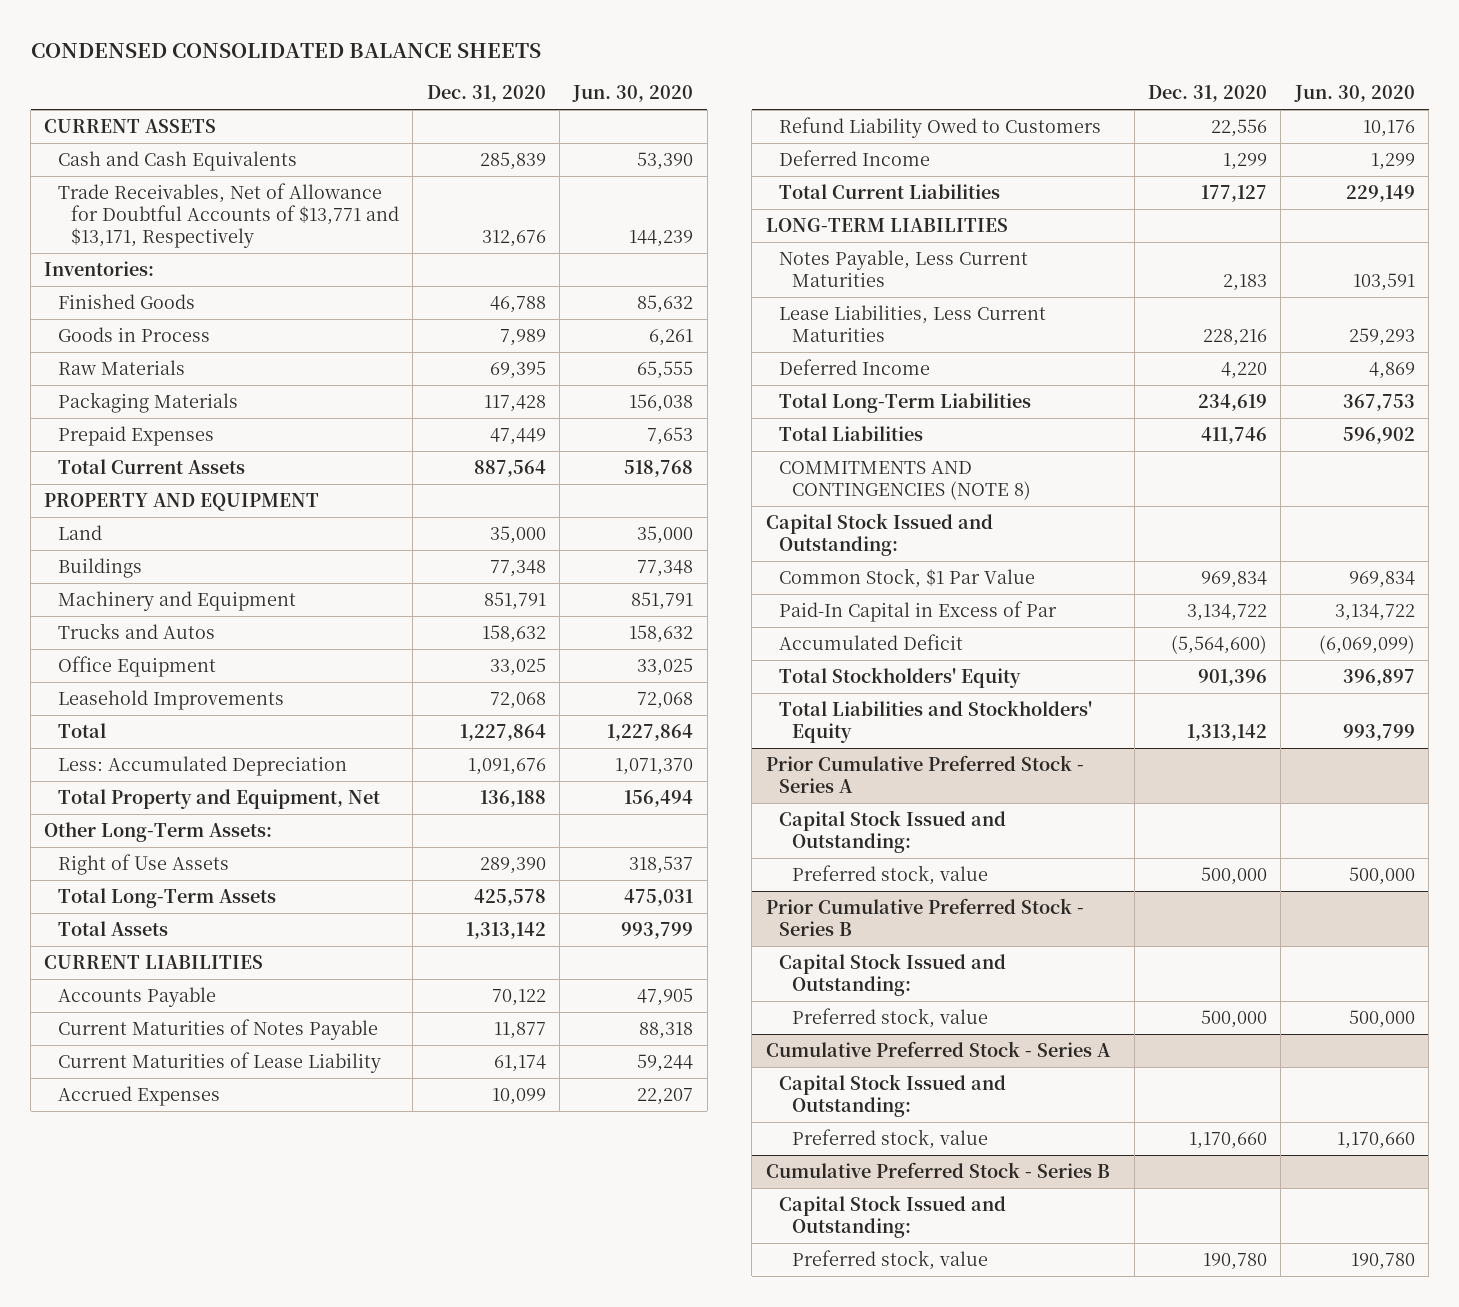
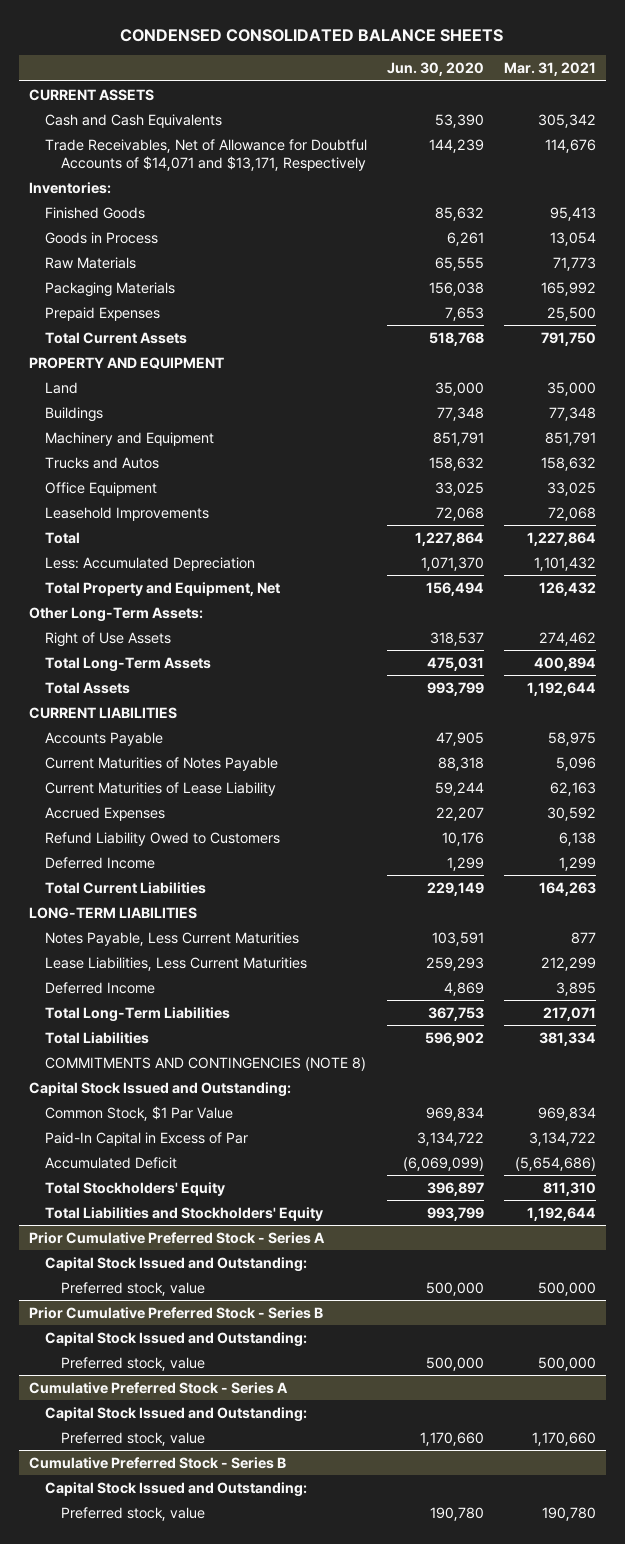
- | Dec. 31, 2020 | Jun. 30, 2020
+ | Jun. 30, 2020 | Mar. 31, 2021
- Trade Receivables, Net of Allowance for Doubtful Accounts of $13,771 and $13,171, Respectively | 312,676 | 144,239
+ Trade Receivables, Net of Allowance for Doubtful Accounts of $14,071 and $13,171, Respectively | 144,239 | 114,676

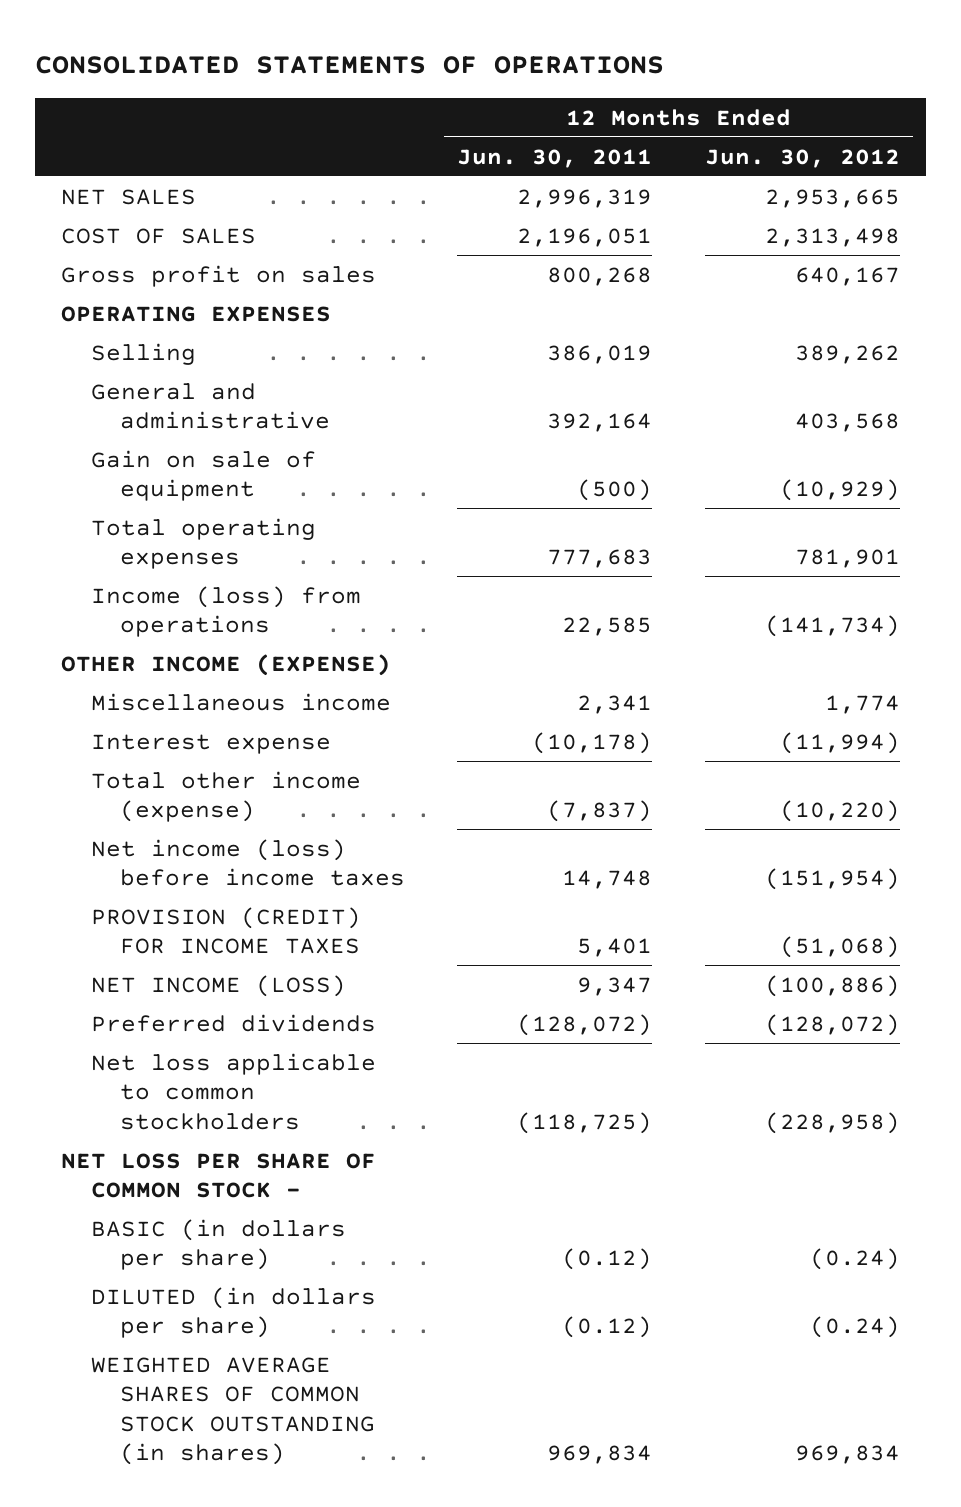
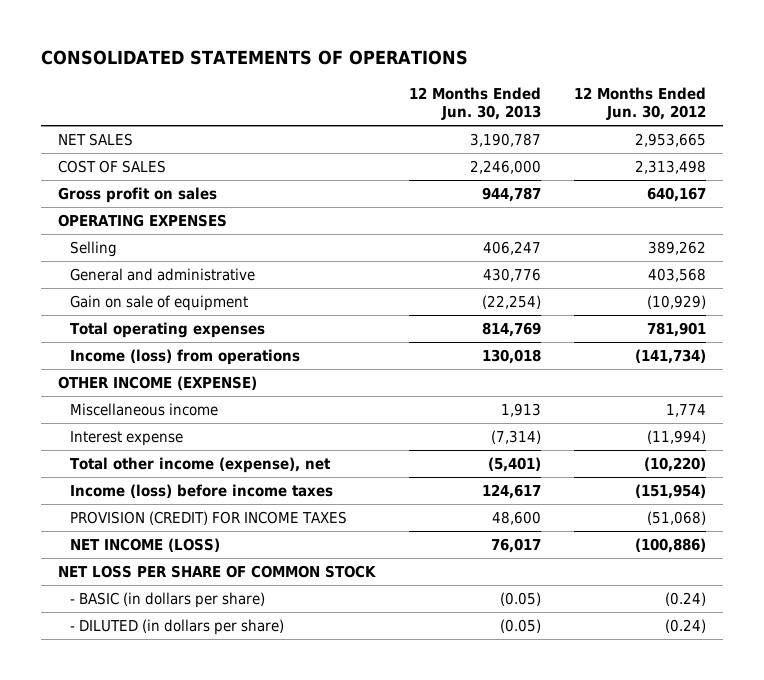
- | 12 Months Ended Jun. 30, 2011 | 12 Months Ended Jun. 30, 2012
+ | 12 Months Ended Jun. 30, 2013 | 12 Months Ended Jun. 30, 2012
- Total other income (expense) | (7,837) | (10,220)
- Net income (loss) before income taxes | 14,748 | (151,954)
+ Total other income (expense), net | (5,401) | (10,220)
+ Income (loss) before income taxes | 124,617 | (151,954)
- Preferred dividends | (128,072) | (128,072)
- Net loss applicable to common stockholders | (118,725) | (228,958)
- NET LOSS PER SHARE OF COMMON STOCK -
- BASIC (in dollars per share) | (0.12) | (0.24)
- DILUTED (in dollars per share) | (0.12) | (0.24)
- WEIGHTED AVERAGE SHARES OF COMMON STOCK OUTSTANDING (in shares) | 969,834 | 969,834
+ NET LOSS PER SHARE OF COMMON STOCK
+ - BASIC (in dollars per share) | (0.05) | (0.24)
+ - DILUTED (in dollars per share) | (0.05) | (0.24)

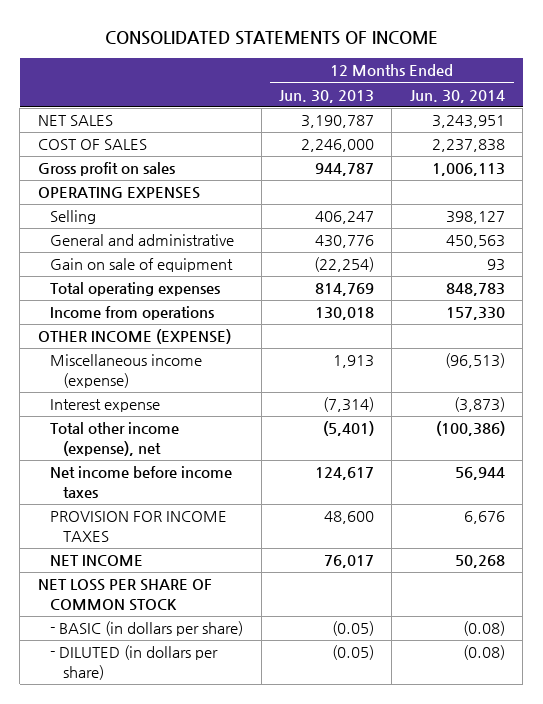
- CONSOLIDATED STATEMENTS OF OPERATIONS
+ CONSOLIDATED STATEMENTS OF INCOME
- | 12 Months Ended Jun. 30, 2013 | 12 Months Ended Jun. 30, 2012
+ | 12 Months Ended Jun. 30, 2013 | 12 Months Ended Jun. 30, 2014
- Income (loss) from operations | 130,018 | (141,734)
+ Income from operations | 130,018 | 157,330
- Miscellaneous income | 1,913 | 1,774
+ Miscellaneous income (expense) | 1,913 | (96,513)
- Income (loss) before income taxes | 124,617 | (151,954)
- PROVISION (CREDIT) FOR INCOME TAXES | 48,600 | (51,068)
- NET INCOME (LOSS) | 76,017 | (100,886)
+ Net income before income taxes | 124,617 | 56,944
+ PROVISION FOR INCOME TAXES | 48,600 | 6,676
+ NET INCOME | 76,017 | 50,268

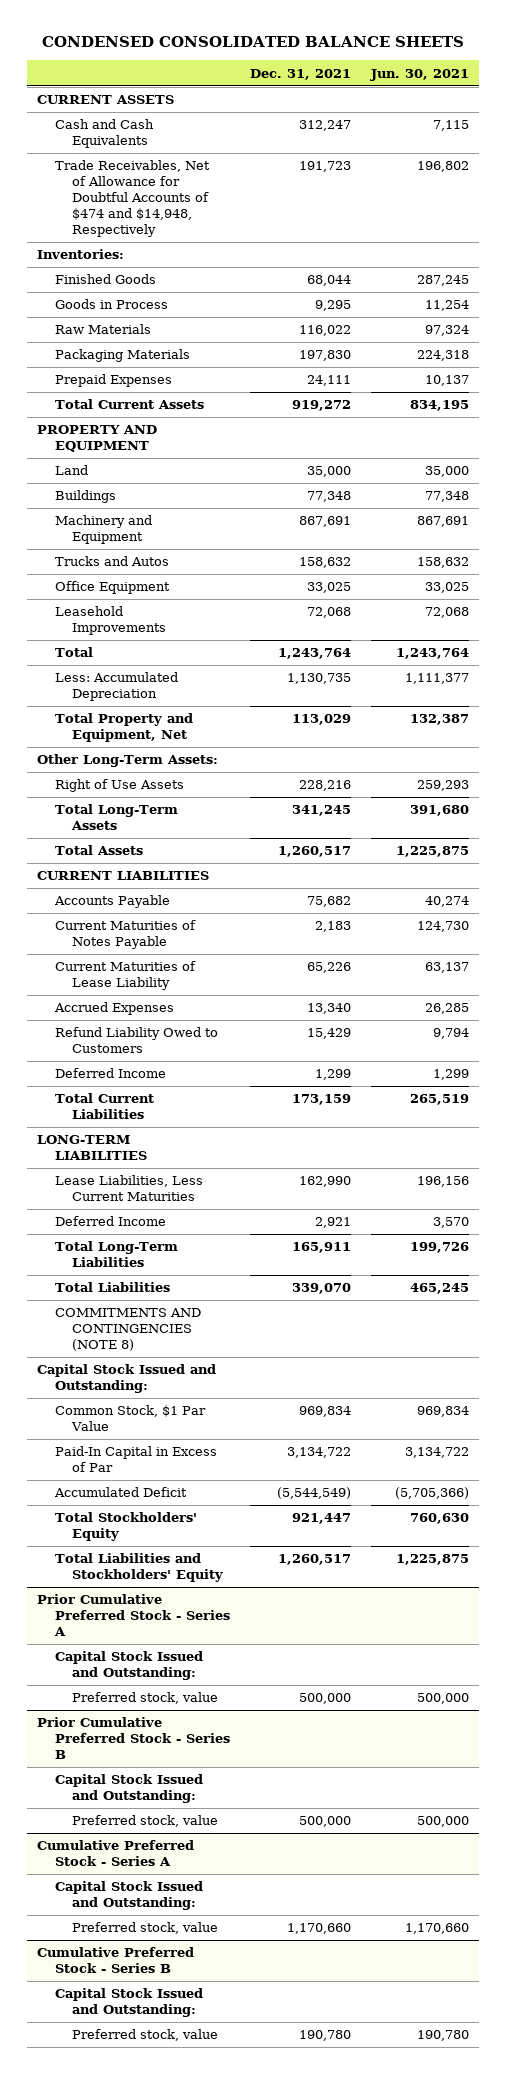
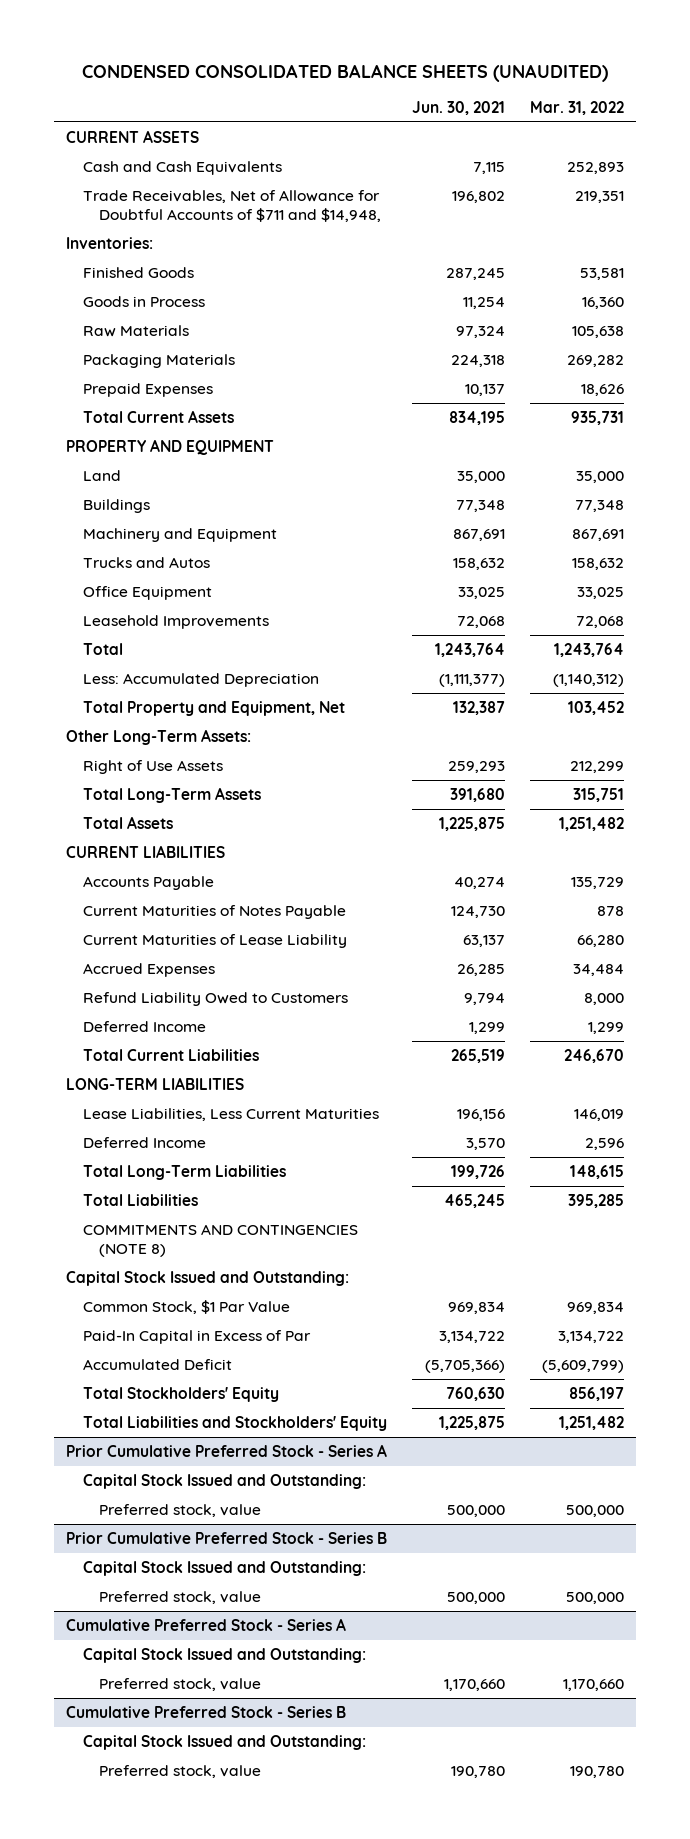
- CONDENSED CONSOLIDATED BALANCE SHEETS
+ CONDENSED CONSOLIDATED BALANCE SHEETS (UNAUDITED)
- | Dec. 31, 2021 | Jun. 30, 2021
+ | Jun. 30, 2021 | Mar. 31, 2022
- Trade Receivables, Net of Allowance for Doubtful Accounts of $474 and $14,948, Respectively | 191,723 | 196,802
+ Trade Receivables, Net of Allowance for Doubtful Accounts of $711 and $14,948, | 196,802 | 219,351
- Less: Accumulated Depreciation | 1,130,735 | 1,111,377
+ Less: Accumulated Depreciation | (1,111,377) | (1,140,312)

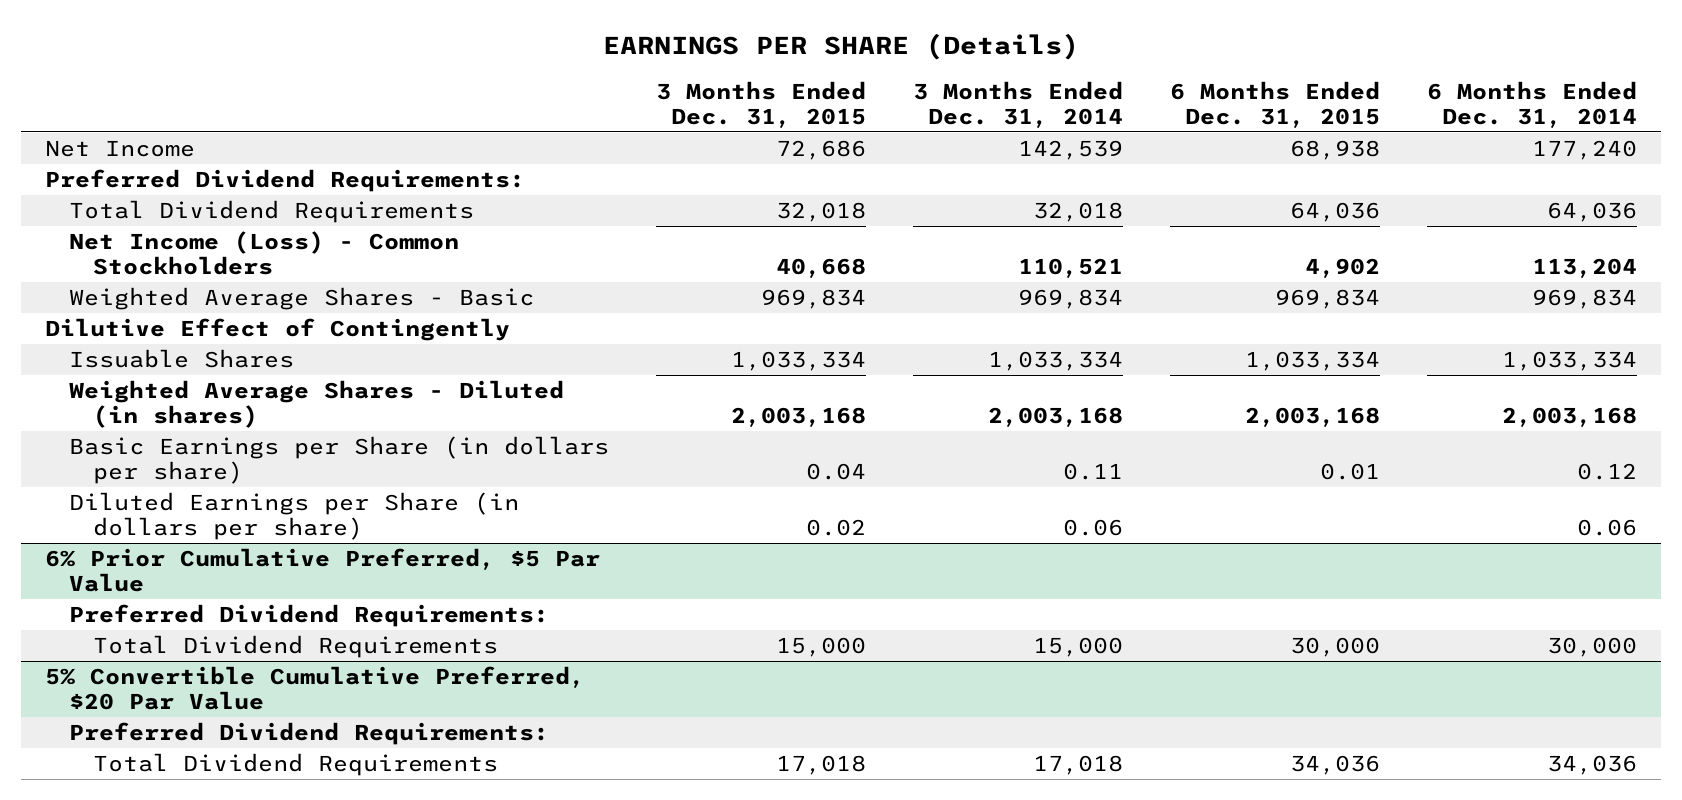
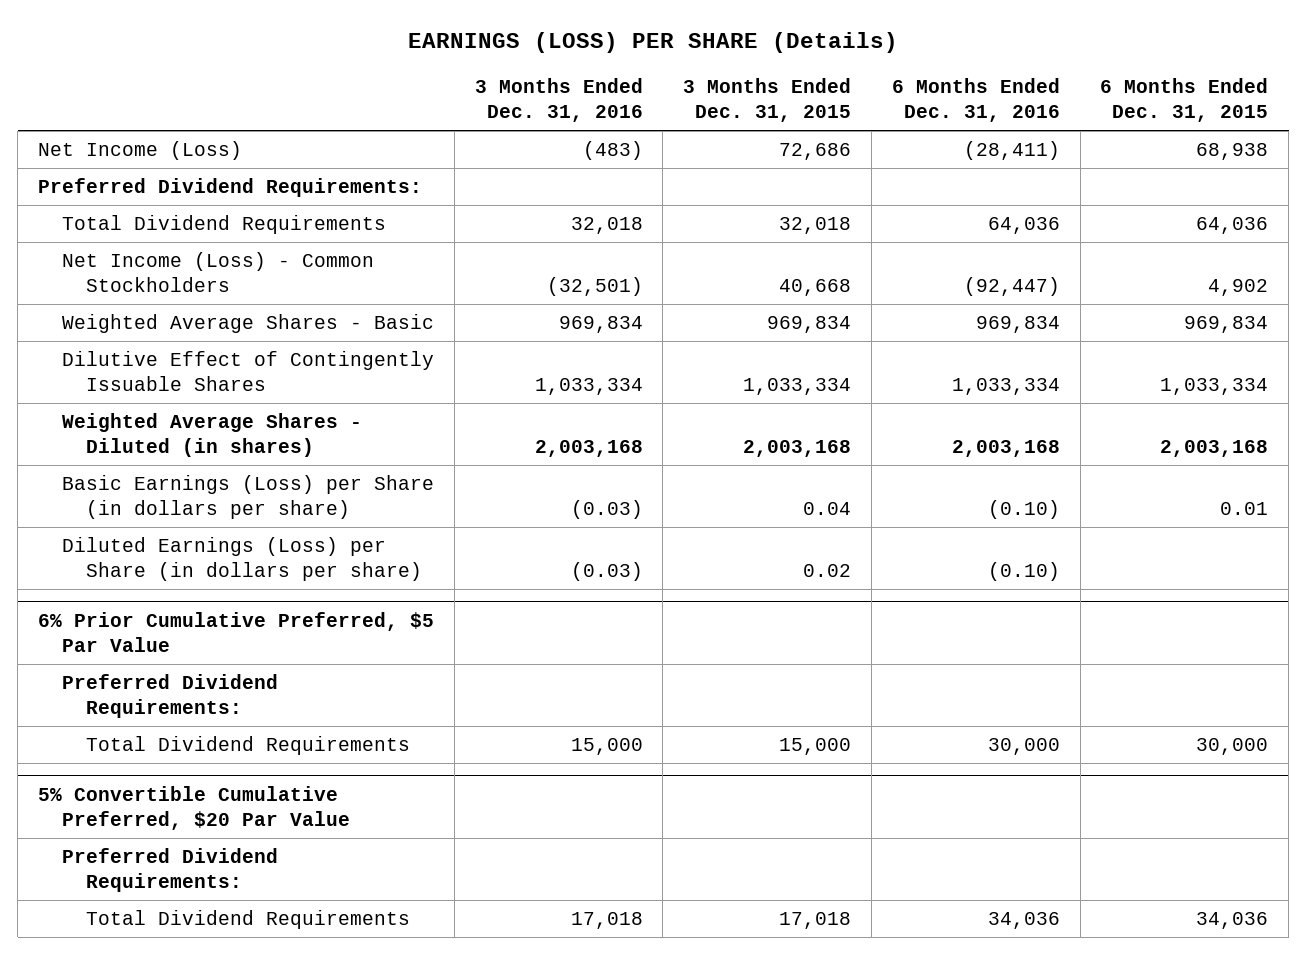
- EARNINGS PER SHARE (Details)
+ EARNINGS (LOSS) PER SHARE (Details)
- | 3 Months Ended Dec. 31, 2015 | 3 Months Ended Dec. 31, 2014 | 6 Months Ended Dec. 31, 2015 | 6 Months Ended Dec. 31, 2014
+ | 3 Months Ended Dec. 31, 2016 | 3 Months Ended Dec. 31, 2015 | 6 Months Ended Dec. 31, 2016 | 6 Months Ended Dec. 31, 2015
- Net Income | 72,686 | 142,539 | 68,938 | 177,240
+ Net Income (Loss) | (483) | 72,686 | (28,411) | 68,938
- Dilutive Effect of Contingently
- Issuable Shares | 1,033,334 | 1,033,334 | 1,033,334 | 1,033,334
+ Dilutive Effect of Contingently Issuable Shares | 1,033,334 | 1,033,334 | 1,033,334 | 1,033,334
- Basic Earnings per Share (in dollars per share) | 0.04 | 0.11 | 0.01 | 0.12
- Diluted Earnings per Share (in dollars per share) | 0.02 | 0.06 | | 0.06
+ Basic Earnings (Loss) per Share (in dollars per share) | (0.03) | 0.04 | (0.10) | 0.01
+ Diluted Earnings (Loss) per Share (in dollars per share) | (0.03) | 0.02 | (0.10) |

